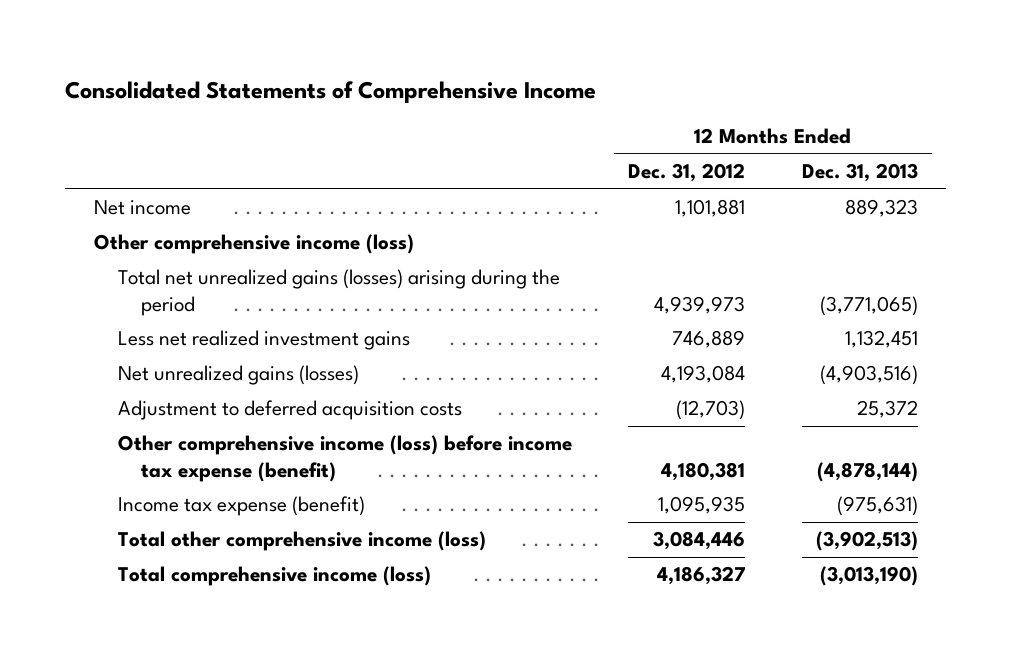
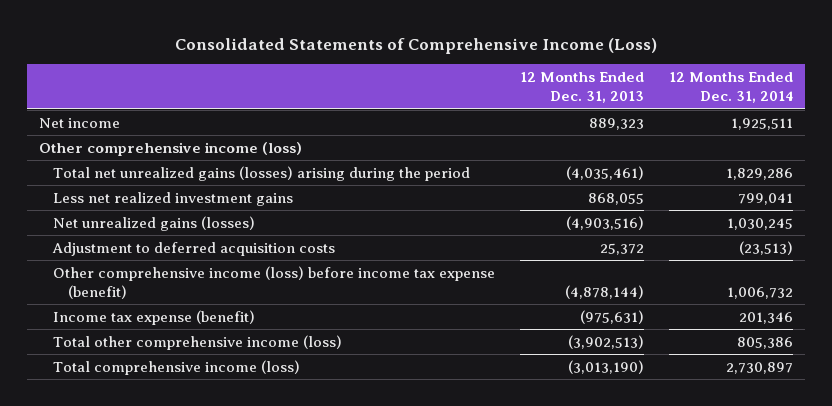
- Consolidated Statements of Comprehensive Income
+ Consolidated Statements of Comprehensive Income (Loss)
- | 12 Months Ended Dec. 31, 2012 | 12 Months Ended Dec. 31, 2013
+ | 12 Months Ended Dec. 31, 2013 | 12 Months Ended Dec. 31, 2014
- Total net unrealized gains (losses) arising during the period | 4,939,973 | (3,771,065)
- Less net realized investment gains | 746,889 | 1,132,451
+ Total net unrealized gains (losses) arising during the period | (4,035,461) | 1,829,286
+ Less net realized investment gains | 868,055 | 799,041

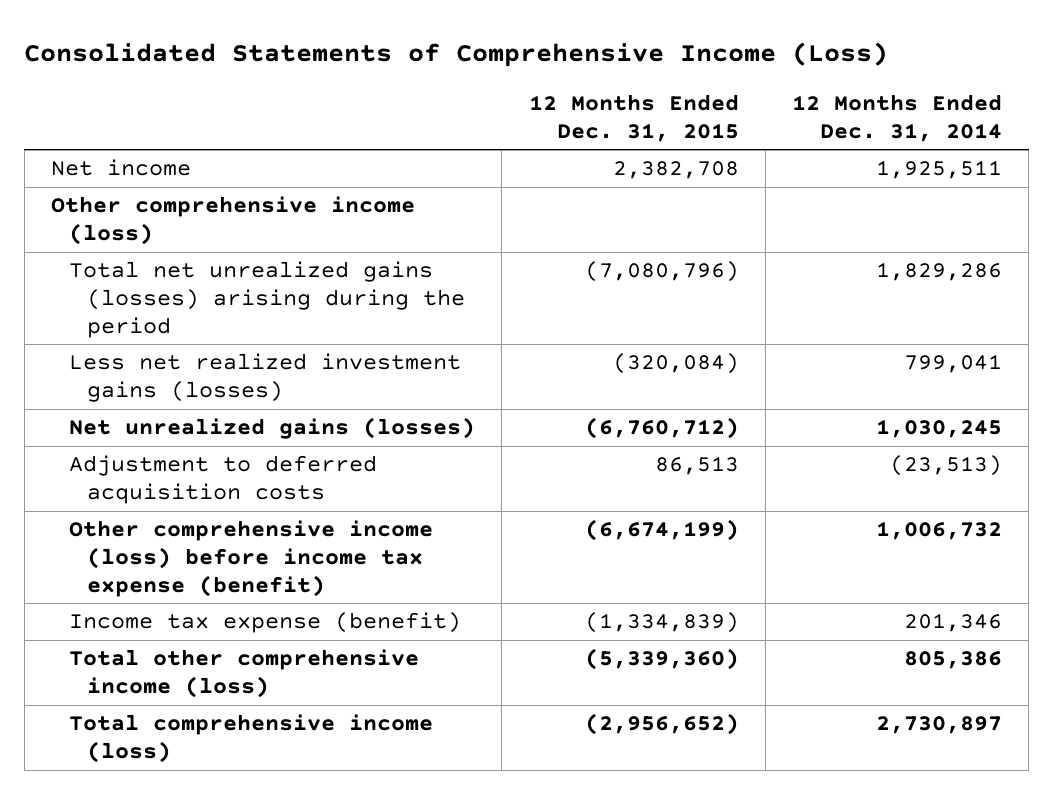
- | 12 Months Ended Dec. 31, 2013 | 12 Months Ended Dec. 31, 2014
+ | 12 Months Ended Dec. 31, 2015 | 12 Months Ended Dec. 31, 2014
- Less net realized investment gains | 868,055 | 799,041
+ Less net realized investment gains (losses) | (320,084) | 799,041

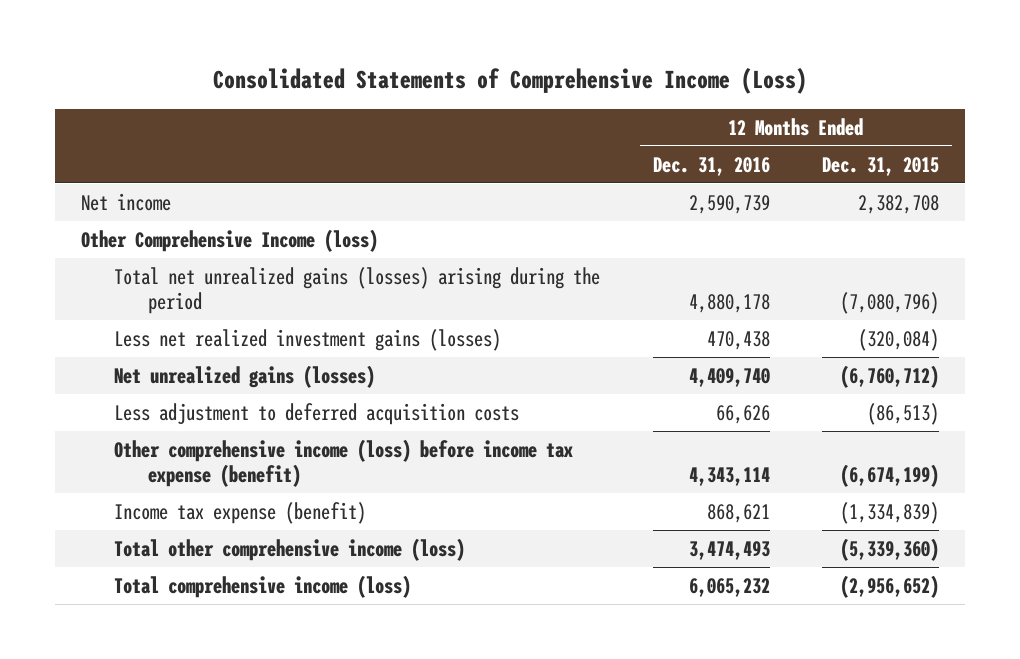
- | 12 Months Ended Dec. 31, 2015 | 12 Months Ended Dec. 31, 2014
+ | 12 Months Ended Dec. 31, 2016 | 12 Months Ended Dec. 31, 2015
- Other comprehensive income (loss)
+ Other Comprehensive Income (loss)
- Adjustment to deferred acquisition costs | 86,513 | (23,513)
+ Less adjustment to deferred acquisition costs | 66,626 | (86,513)

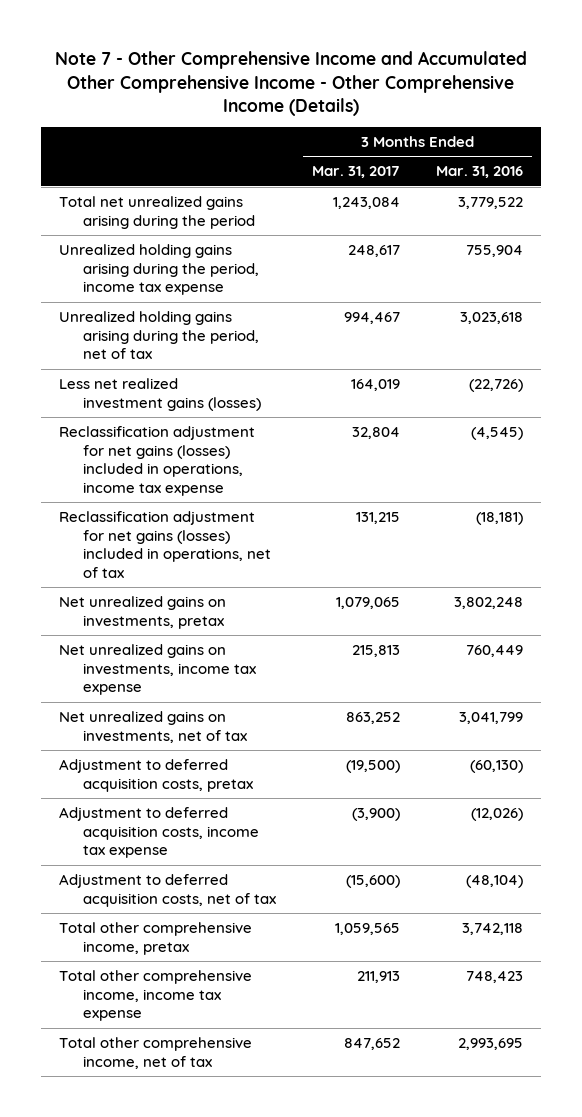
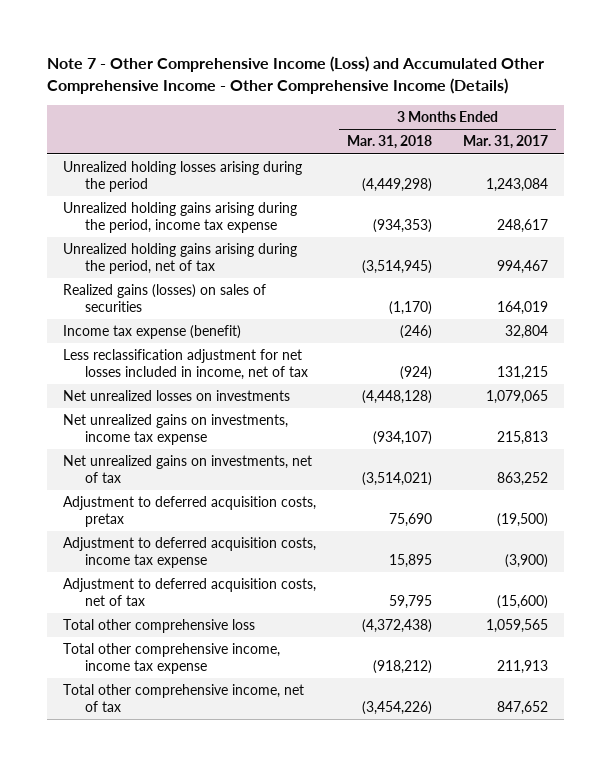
- Note 7 - Other Comprehensive Income and Accumulated Other Comprehensive Income - Other Comprehensive Income (Details)
+ Note 7 - Other Comprehensive Income (Loss) and Accumulated Other Comprehensive Income - Other Comprehensive Income (Details)
- | 3 Months Ended Mar. 31, 2017 | 3 Months Ended Mar. 31, 2016
+ | 3 Months Ended Mar. 31, 2018 | 3 Months Ended Mar. 31, 2017
- Total net unrealized gains arising during the period | 1,243,084 | 3,779,522
+ Unrealized holding losses arising during the period | (4,449,298) | 1,243,084
- Less net realized investment gains (losses) | 164,019 | (22,726)
- Reclassification adjustment for net gains (losses) included in operations, income tax expense | 32,804 | (4,545)
- Reclassification adjustment for net gains (losses) included in operations, net of tax | 131,215 | (18,181)
- Net unrealized gains on investments, pretax | 1,079,065 | 3,802,248
+ Realized gains (losses) on sales of securities | (1,170) | 164,019
+ Income tax expense (benefit) | (246) | 32,804
+ Less reclassification adjustment for net losses included in income, net of tax | (924) | 131,215
+ Net unrealized losses on investments | (4,448,128) | 1,079,065
- Total other comprehensive income, pretax | 1,059,565 | 3,742,118
+ Total other comprehensive loss | (4,372,438) | 1,059,565

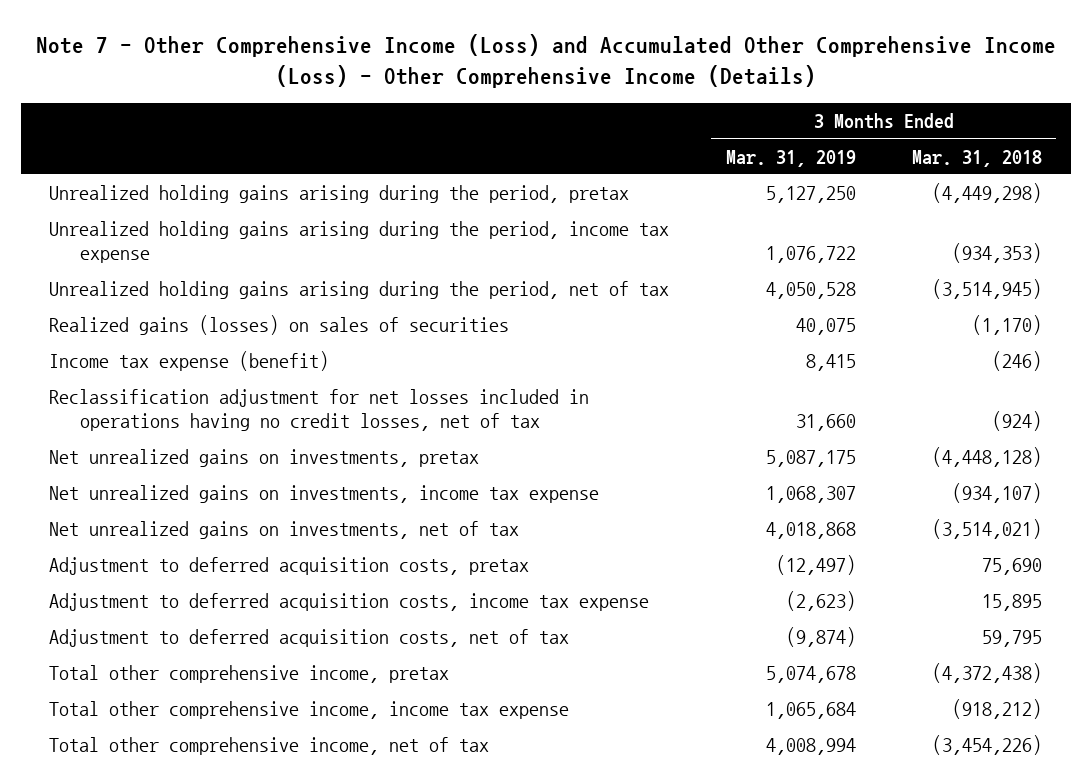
- Note 7 - Other Comprehensive Income (Loss) and Accumulated Other Comprehensive Income - Other Comprehensive Income (Details)
+ Note 7 - Other Comprehensive Income (Loss) and Accumulated Other Comprehensive Income (Loss) - Other Comprehensive Income (Details)
- | 3 Months Ended Mar. 31, 2018 | 3 Months Ended Mar. 31, 2017
+ | 3 Months Ended Mar. 31, 2019 | 3 Months Ended Mar. 31, 2018
- Unrealized holding losses arising during the period | (4,449,298) | 1,243,084
+ Unrealized holding gains arising during the period, pretax | 5,127,250 | (4,449,298)
- Less reclassification adjustment for net losses included in income, net of tax | (924) | 131,215
- Net unrealized losses on investments | (4,448,128) | 1,079,065
+ Reclassification adjustment for net losses included in operations having no credit losses, net of tax | 31,660 | (924)
+ Net unrealized gains on investments, pretax | 5,087,175 | (4,448,128)
- Total other comprehensive loss | (4,372,438) | 1,059,565
+ Total other comprehensive income, pretax | 5,074,678 | (4,372,438)

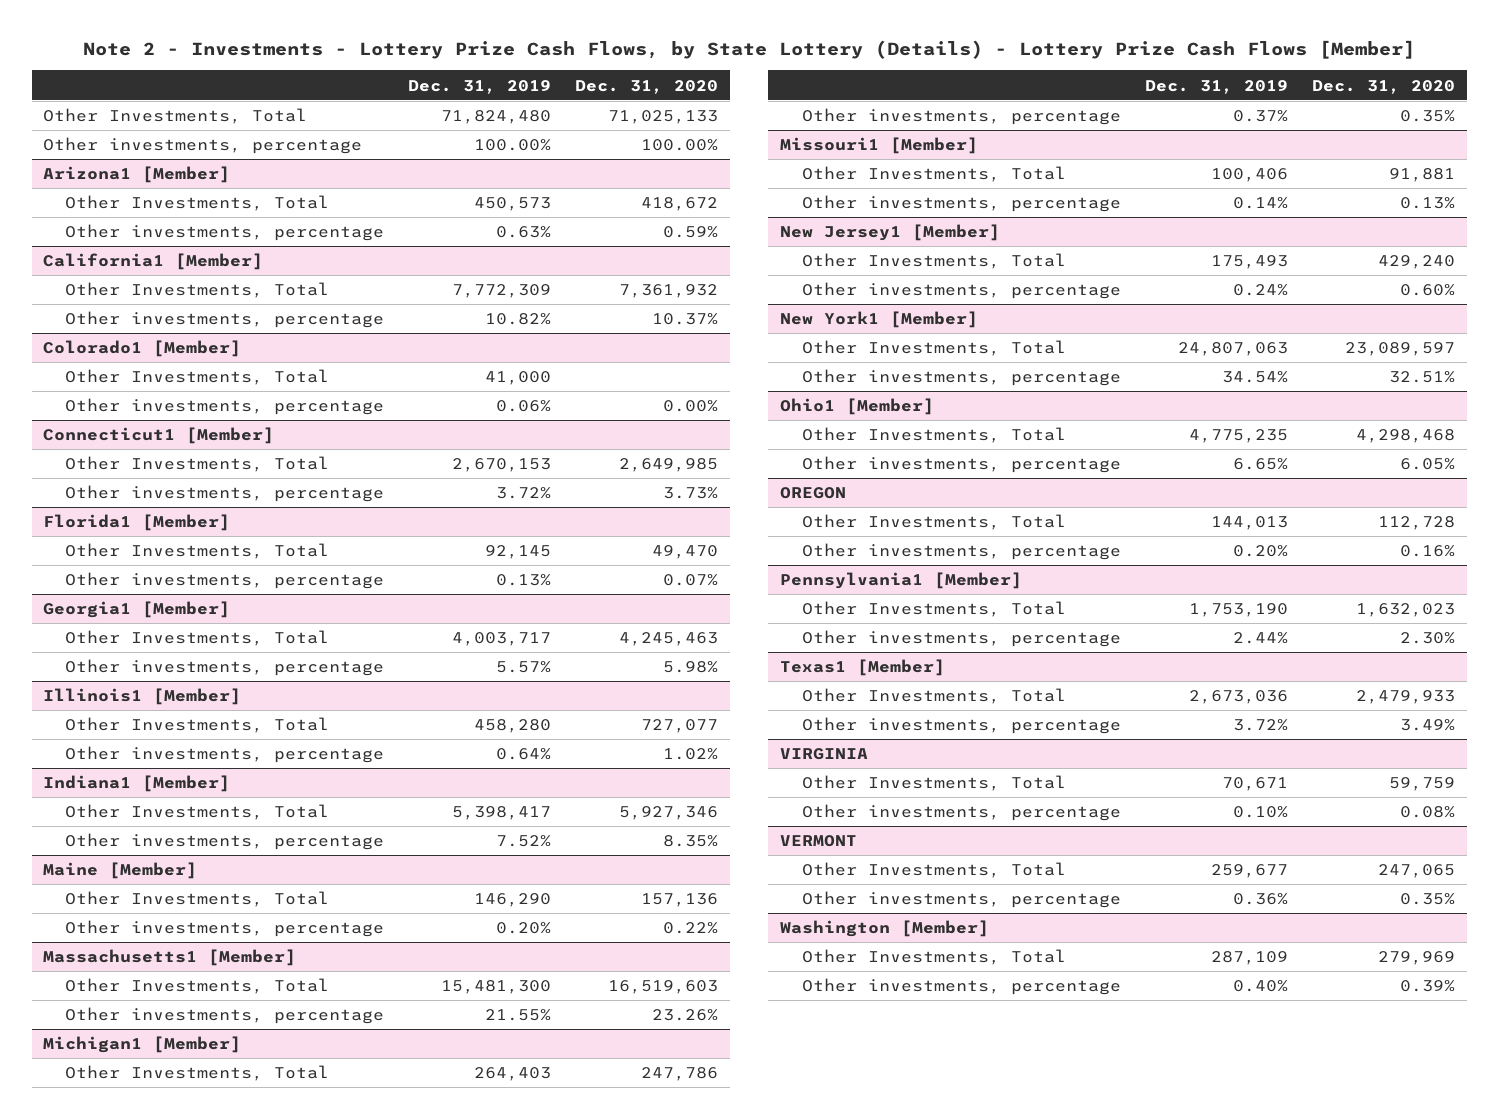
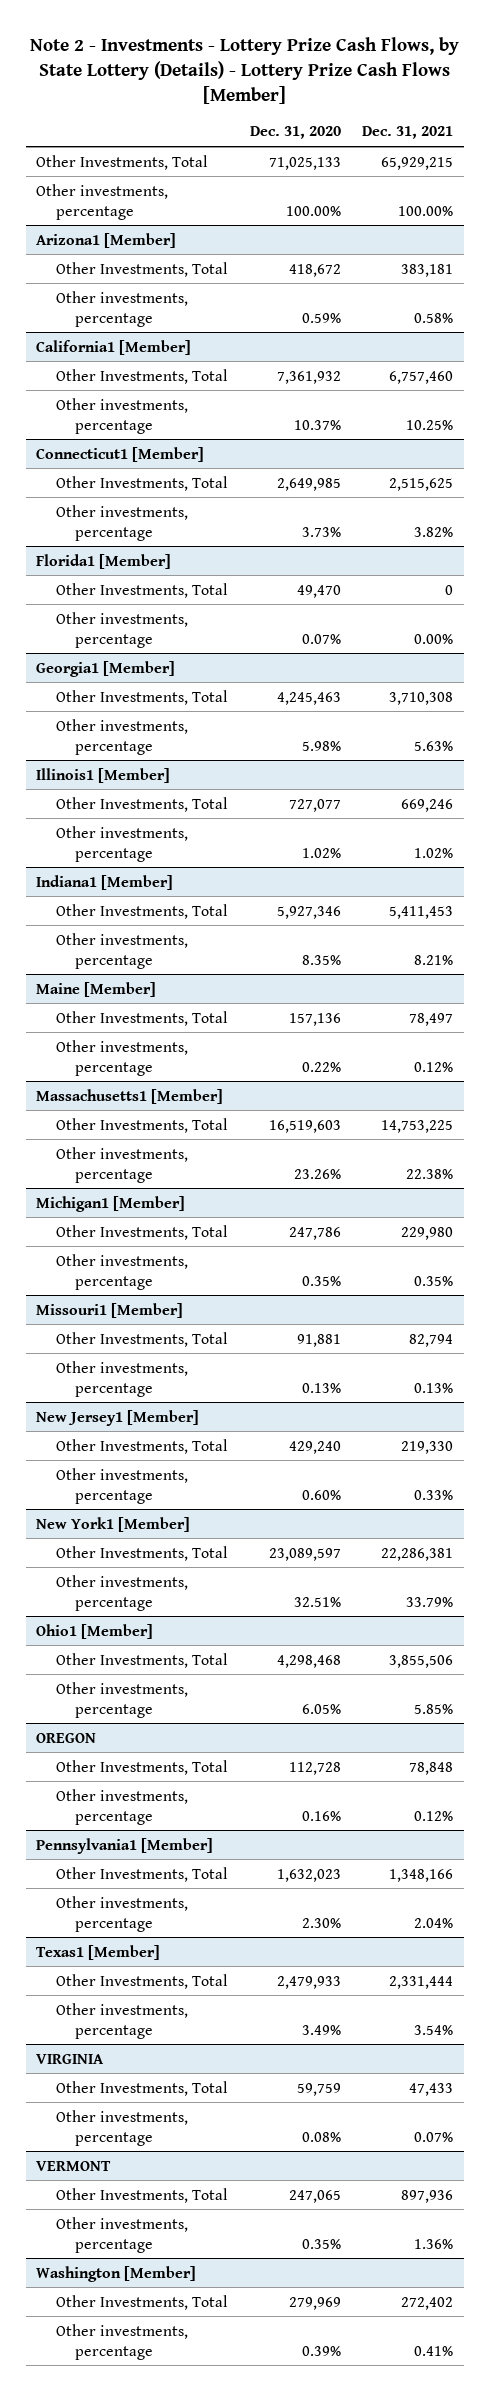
- | Dec. 31, 2019 | Dec. 31, 2020
+ | Dec. 31, 2020 | Dec. 31, 2021
- Colorado1 [Member]
- Other Investments, Total | 41,000 |
- Other investments, percentage | 0.06% | 0.00%

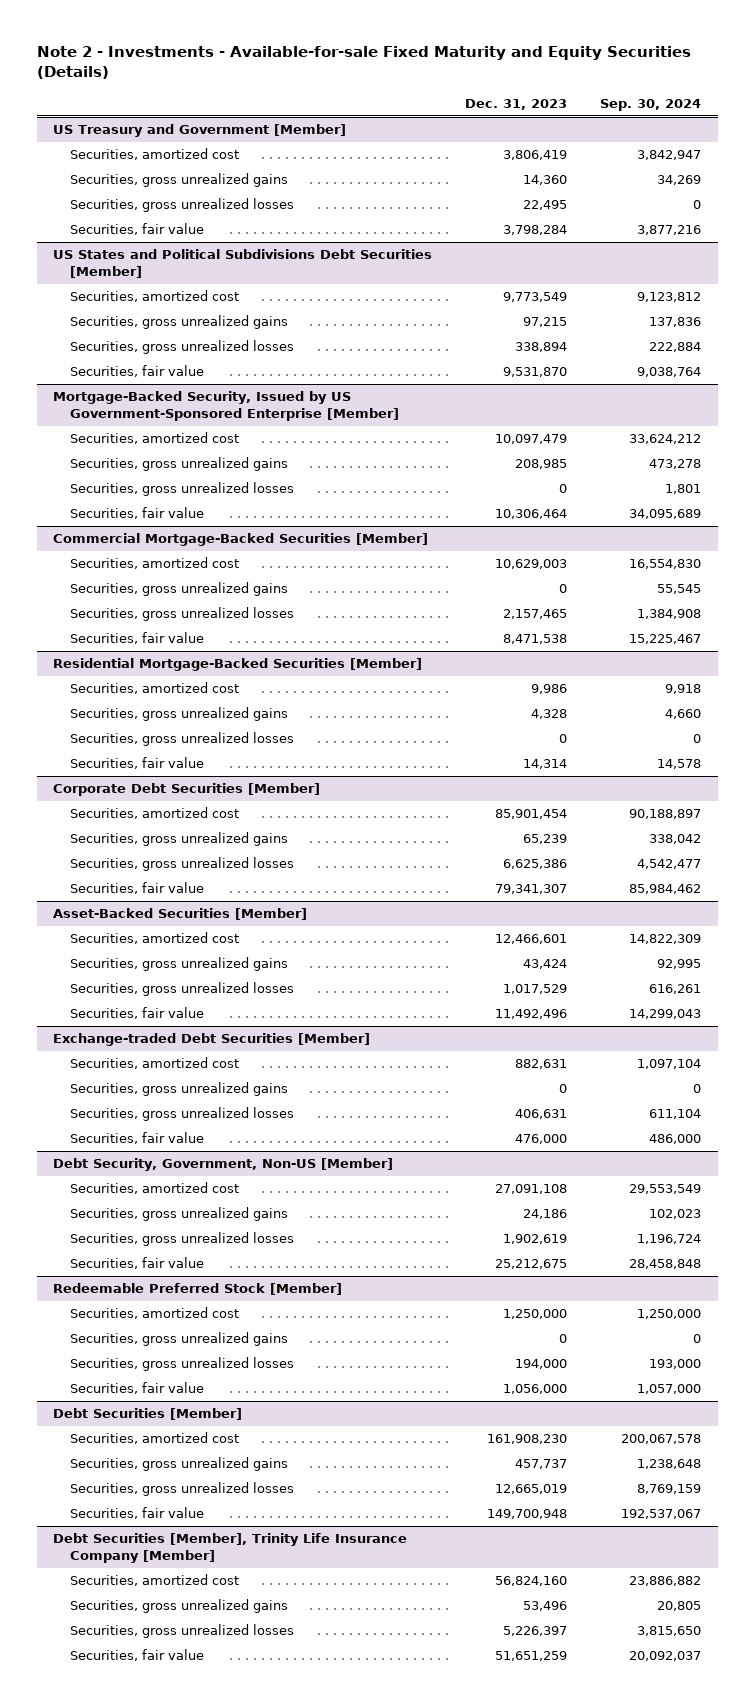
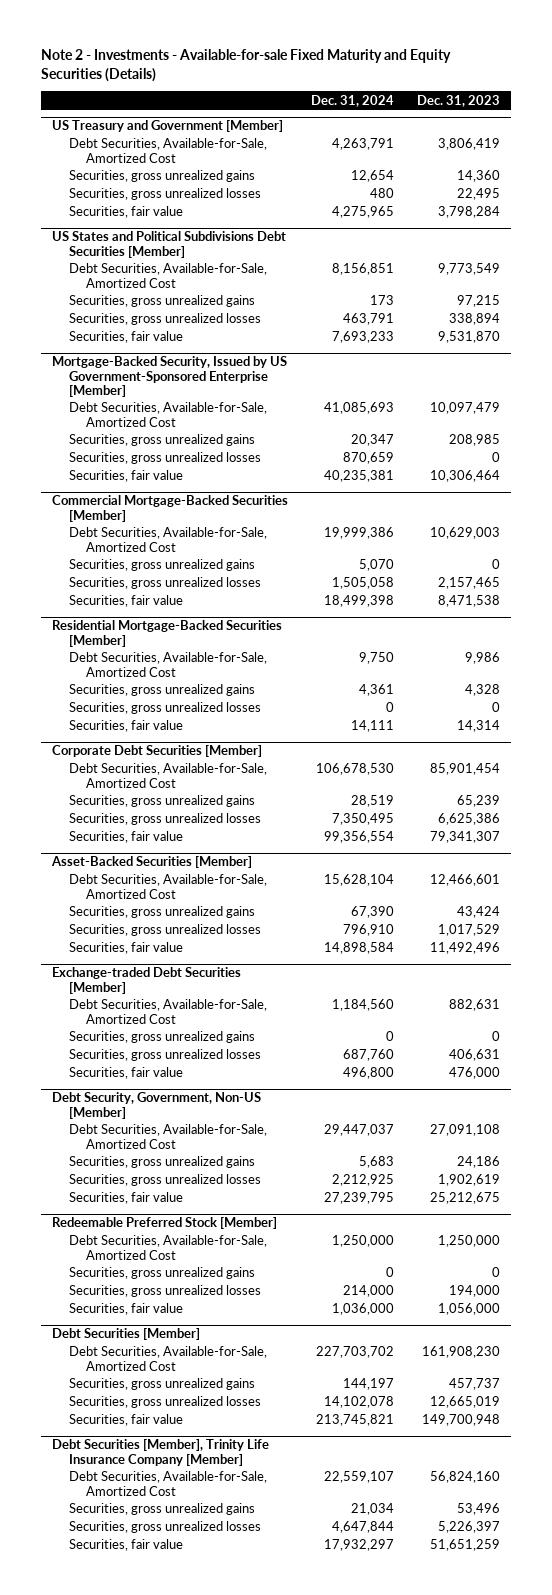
- | Dec. 31, 2023 | Sep. 30, 2024
+ | Dec. 31, 2024 | Dec. 31, 2023
@ US Treasury and Government [Member]
- Securities, amortized cost | 3,806,419 | 3,842,947
+ Debt Securities, Available-for-Sale, Amortized Cost | 4,263,791 | 3,806,419
@ US States and Political Subdivisions Debt Securities [Member]
- Securities, amortized cost | 9,773,549 | 9,123,812
+ Debt Securities, Available-for-Sale, Amortized Cost | 8,156,851 | 9,773,549
@ Mortgage-Backed Security, Issued by US Government-Sponsored Enterprise [Member]
- Securities, amortized cost | 10,097,479 | 33,624,212
+ Debt Securities, Available-for-Sale, Amortized Cost | 41,085,693 | 10,097,479
@ Commercial Mortgage-Backed Securities [Member]
- Securities, amortized cost | 10,629,003 | 16,554,830
+ Debt Securities, Available-for-Sale, Amortized Cost | 19,999,386 | 10,629,003
@ Residential Mortgage-Backed Securities [Member]
- Securities, amortized cost | 9,986 | 9,918
+ Debt Securities, Available-for-Sale, Amortized Cost | 9,750 | 9,986
@ Corporate Debt Securities [Member]
- Securities, amortized cost | 85,901,454 | 90,188,897
+ Debt Securities, Available-for-Sale, Amortized Cost | 106,678,530 | 85,901,454
@ Asset-Backed Securities [Member]
- Securities, amortized cost | 12,466,601 | 14,822,309
+ Debt Securities, Available-for-Sale, Amortized Cost | 15,628,104 | 12,466,601
@ Exchange-traded Debt Securities [Member]
- Securities, amortized cost | 882,631 | 1,097,104
+ Debt Securities, Available-for-Sale, Amortized Cost | 1,184,560 | 882,631
@ Debt Security, Government, Non-US [Member]
- Securities, amortized cost | 27,091,108 | 29,553,549
+ Debt Securities, Available-for-Sale, Amortized Cost | 29,447,037 | 27,091,108
@ Redeemable Preferred Stock [Member]
- Securities, amortized cost | 1,250,000 | 1,250,000
+ Debt Securities, Available-for-Sale, Amortized Cost | 1,250,000 | 1,250,000
@ Debt Securities [Member]
- Securities, amortized cost | 161,908,230 | 200,067,578
+ Debt Securities, Available-for-Sale, Amortized Cost | 227,703,702 | 161,908,230
@ Debt Securities [Member], Trinity Life Insurance Company [Member]
- Securities, amortized cost | 56,824,160 | 23,886,882
+ Debt Securities, Available-for-Sale, Amortized Cost | 22,559,107 | 56,824,160

